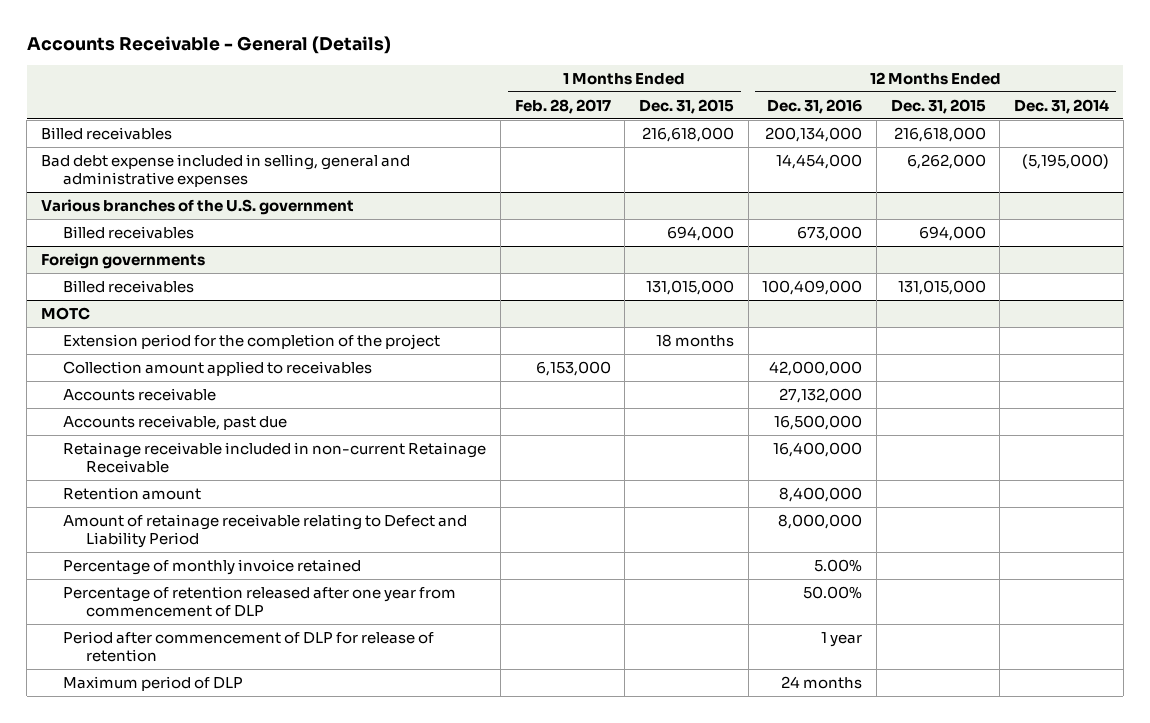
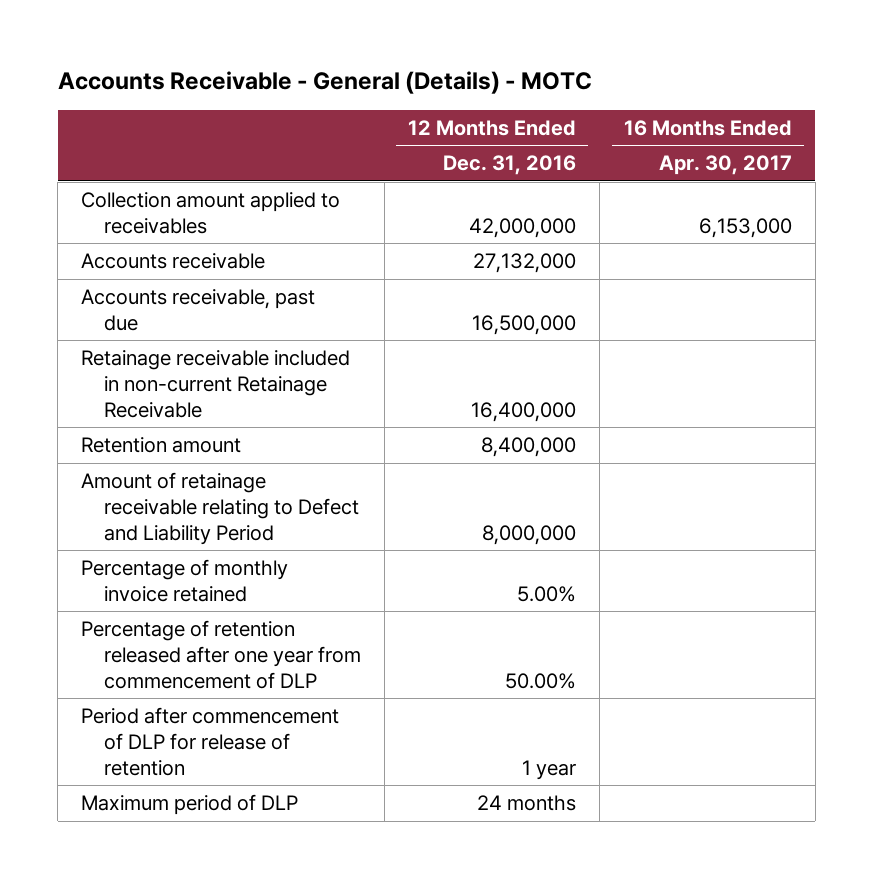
- Accounts Receivable - General (Details)
+ Accounts Receivable - General (Details) - MOTC
- | 1 Months Ended Feb. 28, 2017 | 1 Months Ended Dec. 31, 2015 | 12 Months Ended Dec. 31, 2016 | 12 Months Ended Dec. 31, 2015 | 12 Months Ended Dec. 31, 2014
+ | 12 Months Ended Dec. 31, 2016 | 16 Months Ended Apr. 30, 2017
- Billed receivables | | 216,618,000 | 200,134,000 | 216,618,000 |
- Bad debt expense included in selling, general and administrative expenses | | | 14,454,000 | 6,262,000 | (5,195,000)
- Various branches of the U.S. government
- Billed receivables | | 694,000 | 673,000 | 694,000 |
- Foreign governments
- Billed receivables | | 131,015,000 | 100,409,000 | 131,015,000 |
- MOTC
- Extension period for the completion of the project | | 18 months | | |

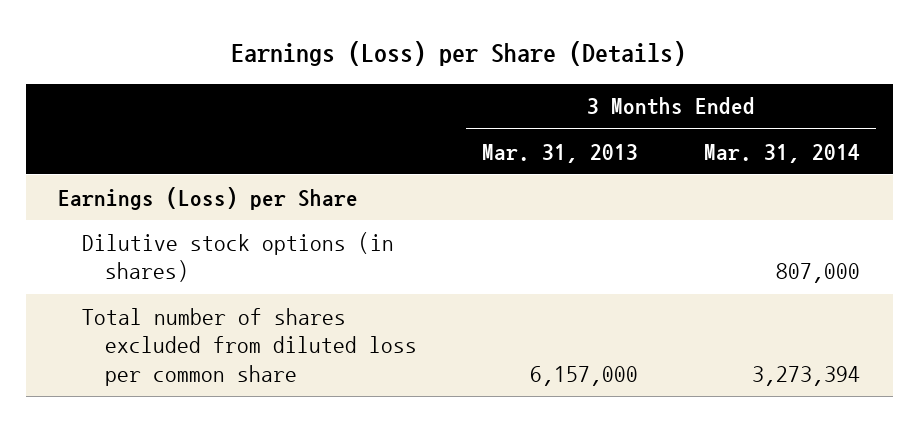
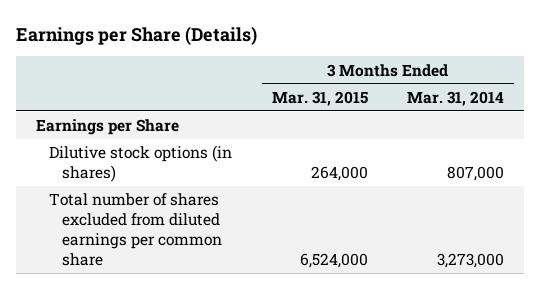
- Earnings (Loss) per Share (Details)
+ Earnings per Share (Details)
- | 3 Months Ended Mar. 31, 2013 | 3 Months Ended Mar. 31, 2014
+ | 3 Months Ended Mar. 31, 2015 | 3 Months Ended Mar. 31, 2014
- Earnings (Loss) per Share
+ Earnings per Share
- Total number of shares excluded from diluted loss per common share | 6,157,000 | 3,273,394
+ Total number of shares excluded from diluted earnings per common share | 6,524,000 | 3,273,000

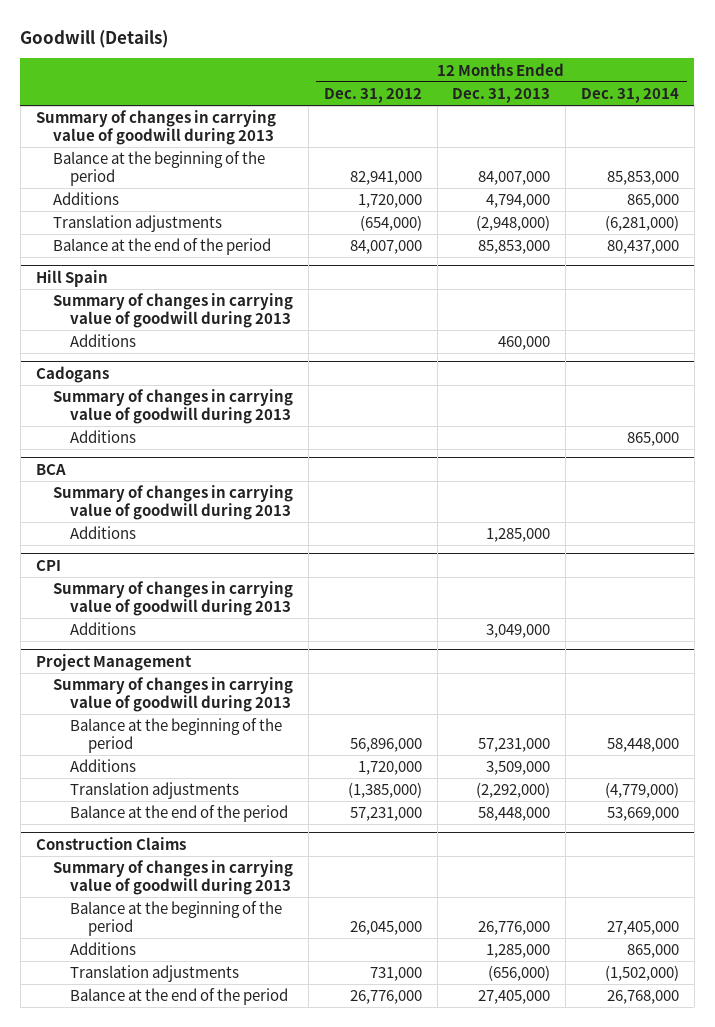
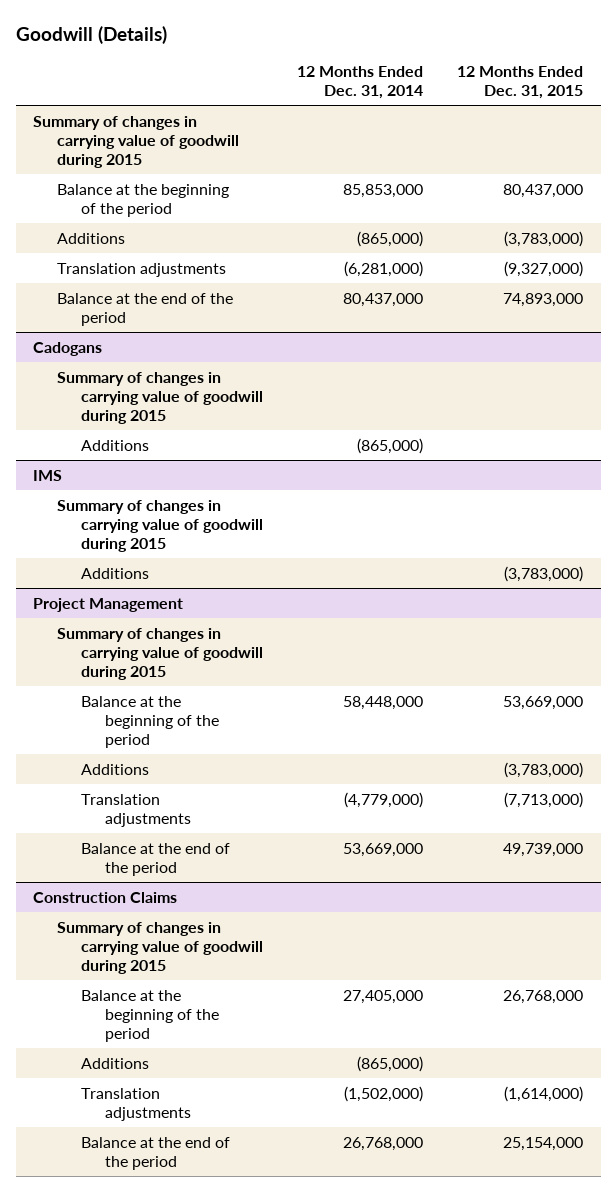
- | 12 Months Ended Dec. 31, 2012 | 12 Months Ended Dec. 31, 2013 | 12 Months Ended Dec. 31, 2014
+ | 12 Months Ended Dec. 31, 2014 | 12 Months Ended Dec. 31, 2015
- Summary of changes in carrying value of goodwill during 2013
+ Summary of changes in carrying value of goodwill during 2015
- Additions | 1,720,000 | 4,794,000 | 865,000
+ Additions | (865,000) | (3,783,000)
- Hill Spain
- Summary of changes in carrying value of goodwill during 2013
- Additions | | 460,000 |
@ Cadogans
- Summary of changes in carrying value of goodwill during 2013
- Additions | | | 865,000
- BCA
- Summary of changes in carrying value of goodwill during 2013
- Additions | | 1,285,000 |
- CPI
- Summary of changes in carrying value of goodwill during 2013
@ Cadogans
+ Summary of changes in carrying value of goodwill during 2015
+ Additions | (865,000) |
+ IMS
+ Summary of changes in carrying value of goodwill during 2015
@ Project Management
- Summary of changes in carrying value of goodwill during 2013
+ Summary of changes in carrying value of goodwill during 2015
@ Construction Claims
- Summary of changes in carrying value of goodwill during 2013
+ Summary of changes in carrying value of goodwill during 2015
- Additions | | 1,285,000 | 865,000
+ Additions | (865,000) |

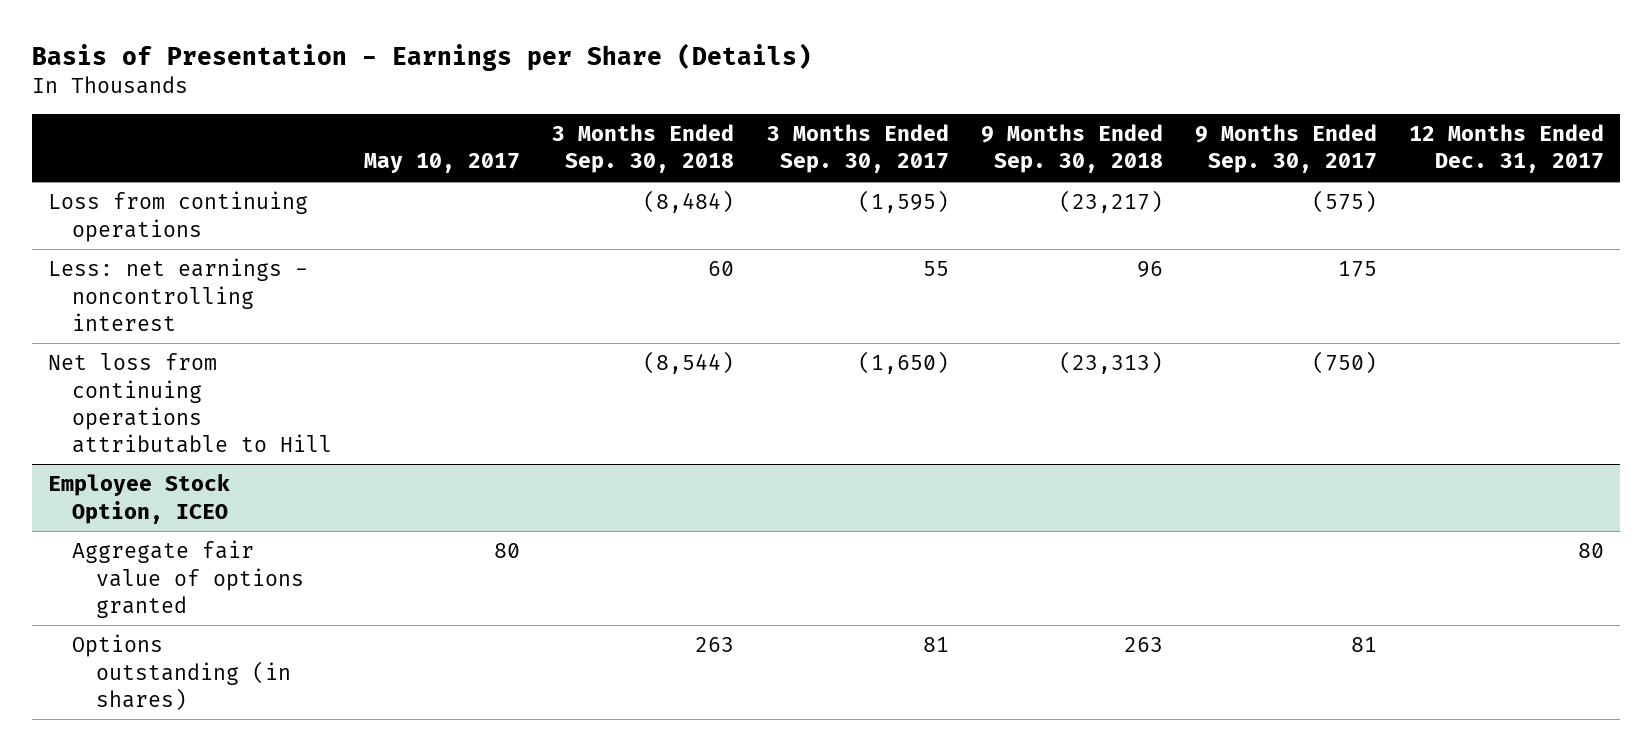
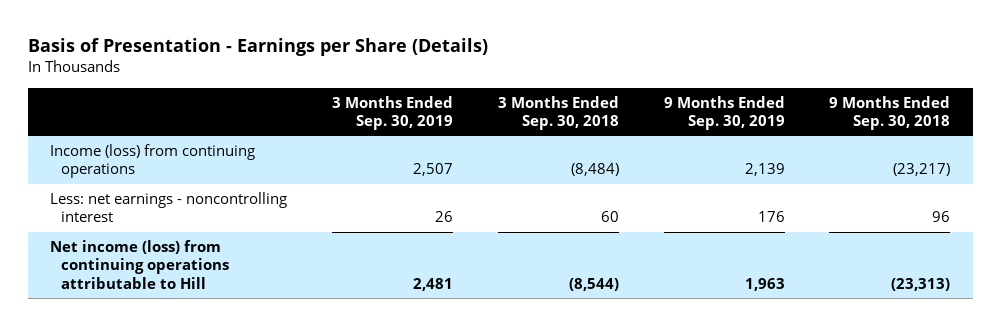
- | May 10, 2017 | 3 Months Ended Sep. 30, 2018 | 3 Months Ended Sep. 30, 2017 | 9 Months Ended Sep. 30, 2018 | 9 Months Ended Sep. 30, 2017 | 12 Months Ended Dec. 31, 2017
+ | 3 Months Ended Sep. 30, 2019 | 3 Months Ended Sep. 30, 2018 | 9 Months Ended Sep. 30, 2019 | 9 Months Ended Sep. 30, 2018
- Loss from continuing operations | | (8,484) | (1,595) | (23,217) | (575) |
+ Income (loss) from continuing operations | 2,507 | (8,484) | 2,139 | (23,217)
- Net loss from continuing operations attributable to Hill | | (8,544) | (1,650) | (23,313) | (750) |
- Employee Stock Option, ICEO
- Aggregate fair value of options granted | 80 | | | | | 80
- Options outstanding (in shares) | | 263 | 81 | 263 | 81 |
+ Net income (loss) from continuing operations attributable to Hill | 2,481 | (8,544) | 1,963 | (23,313)

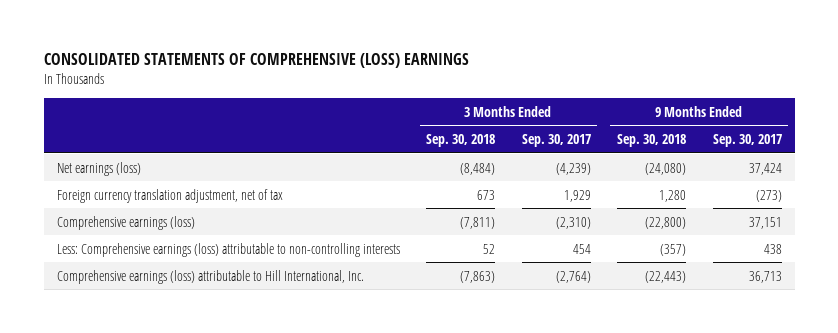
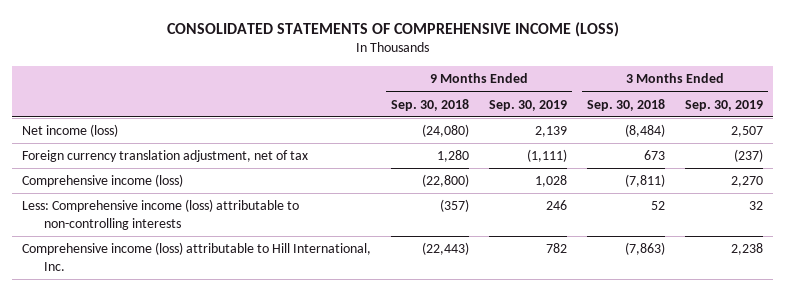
- CONSOLIDATED STATEMENTS OF COMPREHENSIVE (LOSS) EARNINGS
+ CONSOLIDATED STATEMENTS OF COMPREHENSIVE INCOME (LOSS)
- | 3 Months Ended Sep. 30, 2018 | 3 Months Ended Sep. 30, 2017 | 9 Months Ended Sep. 30, 2018 | 9 Months Ended Sep. 30, 2017
+ | 9 Months Ended Sep. 30, 2018 | 9 Months Ended Sep. 30, 2019 | 3 Months Ended Sep. 30, 2018 | 3 Months Ended Sep. 30, 2019
- Net earnings (loss) | (8,484) | (4,239) | (24,080) | 37,424
+ Net income (loss) | (24,080) | 2,139 | (8,484) | 2,507
- Comprehensive earnings (loss) | (7,811) | (2,310) | (22,800) | 37,151
- Less: Comprehensive earnings (loss) attributable to non-controlling interests | 52 | 454 | (357) | 438
- Comprehensive earnings (loss) attributable to Hill International, Inc. | (7,863) | (2,764) | (22,443) | 36,713
+ Comprehensive income (loss) | (22,800) | 1,028 | (7,811) | 2,270
+ Less: Comprehensive income (loss) attributable to non-controlling interests | (357) | 246 | 52 | 32
+ Comprehensive income (loss) attributable to Hill International, Inc. | (22,443) | 782 | (7,863) | 2,238

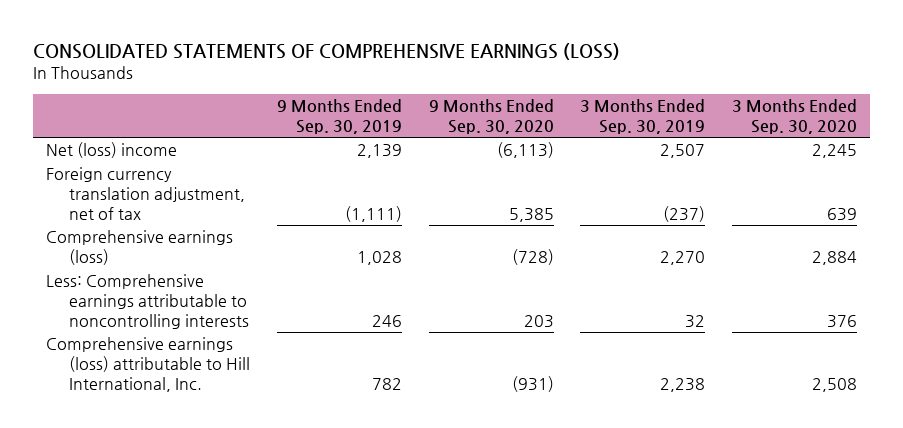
- CONSOLIDATED STATEMENTS OF COMPREHENSIVE INCOME (LOSS)
+ CONSOLIDATED STATEMENTS OF COMPREHENSIVE EARNINGS (LOSS)
- | 9 Months Ended Sep. 30, 2018 | 9 Months Ended Sep. 30, 2019 | 3 Months Ended Sep. 30, 2018 | 3 Months Ended Sep. 30, 2019
+ | 9 Months Ended Sep. 30, 2019 | 9 Months Ended Sep. 30, 2020 | 3 Months Ended Sep. 30, 2019 | 3 Months Ended Sep. 30, 2020
- Net income (loss) | (24,080) | 2,139 | (8,484) | 2,507
+ Net (loss) income | 2,139 | (6,113) | 2,507 | 2,245
- Comprehensive income (loss) | (22,800) | 1,028 | (7,811) | 2,270
- Less: Comprehensive income (loss) attributable to non-controlling interests | (357) | 246 | 52 | 32
- Comprehensive income (loss) attributable to Hill International, Inc. | (22,443) | 782 | (7,863) | 2,238
+ Comprehensive earnings (loss) | 1,028 | (728) | 2,270 | 2,884
+ Less: Comprehensive earnings attributable to noncontrolling interests | 246 | 203 | 32 | 376
+ Comprehensive earnings (loss) attributable to Hill International, Inc. | 782 | (931) | 2,238 | 2,508

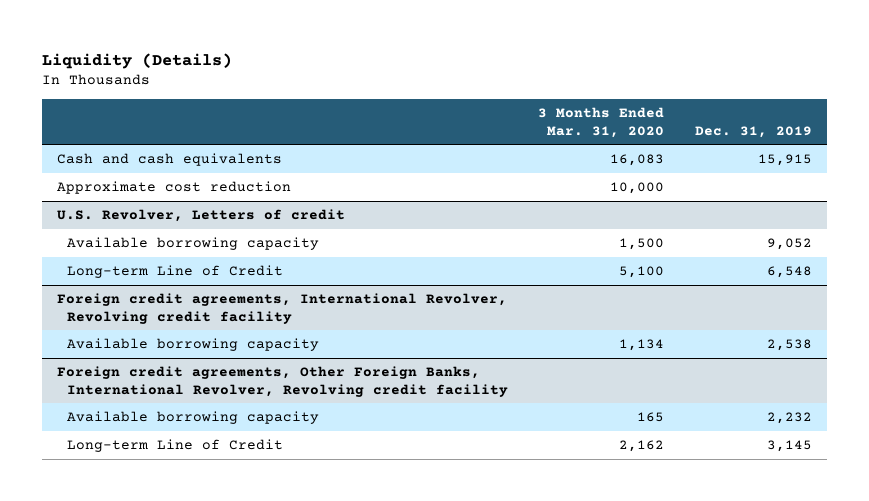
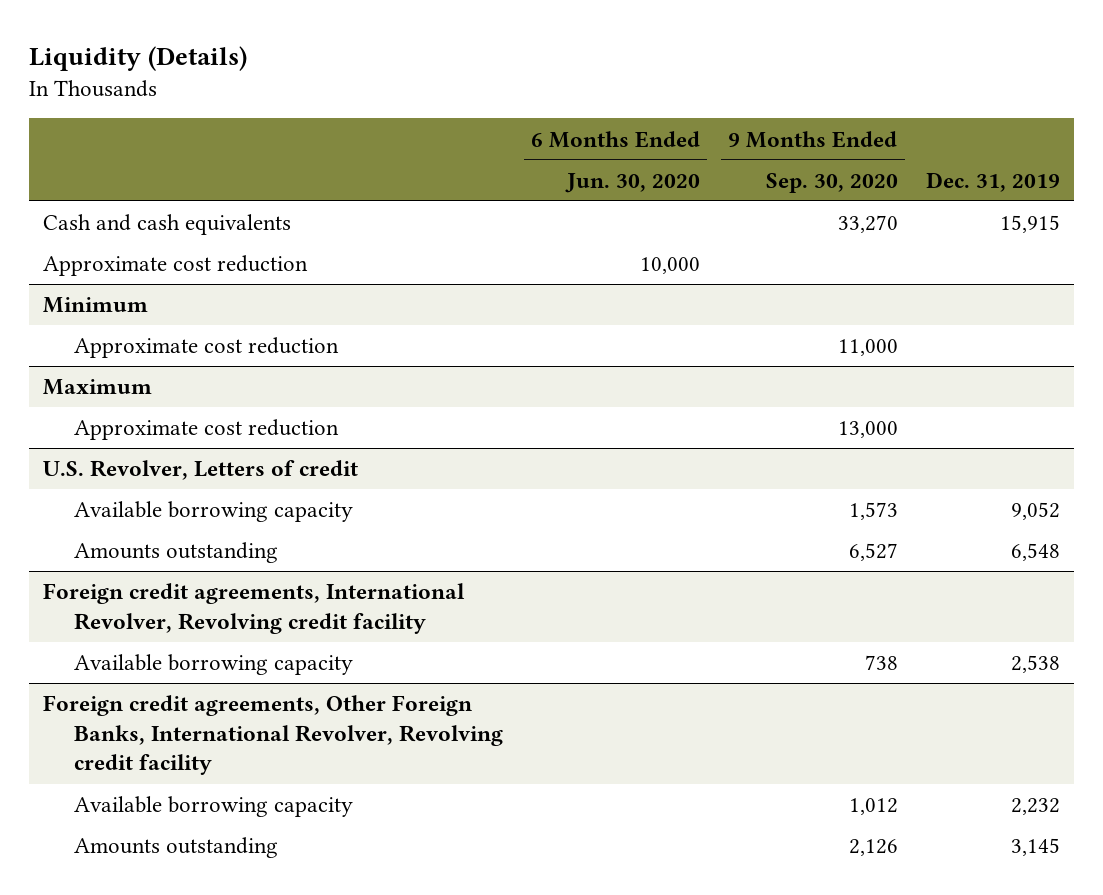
- | 3 Months Ended Mar. 31, 2020 | Dec. 31, 2019
+ | 6 Months Ended Jun. 30, 2020 | 9 Months Ended Sep. 30, 2020 | Dec. 31, 2019
+ Minimum
+ Approximate cost reduction | | 11,000 |
+ Maximum
+ Approximate cost reduction | | 13,000 |
@ U.S. Revolver, Letters of credit
- Long-term Line of Credit | 5,100 | 6,548
+ Amounts outstanding | | 6,527 | 6,548
@ Foreign credit agreements, Other Foreign Banks, International Revolver, Revolving credit facility
- Long-term Line of Credit | 2,162 | 3,145
+ Amounts outstanding | | 2,126 | 3,145

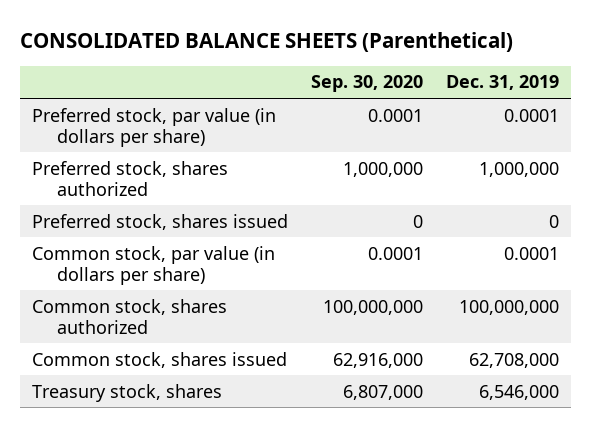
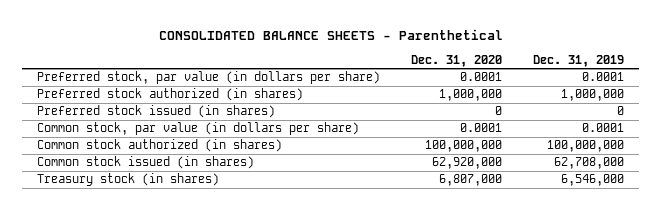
- CONSOLIDATED BALANCE SHEETS (Parenthetical)
+ CONSOLIDATED BALANCE SHEETS - Parenthetical
- | Sep. 30, 2020 | Dec. 31, 2019
+ | Dec. 31, 2020 | Dec. 31, 2019
- Preferred stock, shares authorized | 1,000,000 | 1,000,000
- Preferred stock, shares issued | 0 | 0
+ Preferred stock authorized (in shares) | 1,000,000 | 1,000,000
+ Preferred stock issued (in shares) | 0 | 0
- Common stock, shares authorized | 100,000,000 | 100,000,000
- Common stock, shares issued | 62,916,000 | 62,708,000
- Treasury stock, shares | 6,807,000 | 6,546,000
+ Common stock authorized (in shares) | 100,000,000 | 100,000,000
+ Common stock issued (in shares) | 62,920,000 | 62,708,000
+ Treasury stock (in shares) | 6,807,000 | 6,546,000

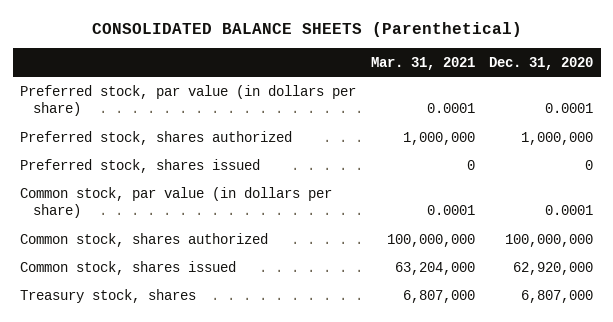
- CONSOLIDATED BALANCE SHEETS - Parenthetical
+ CONSOLIDATED BALANCE SHEETS (Parenthetical)
- | Dec. 31, 2020 | Dec. 31, 2019
+ | Mar. 31, 2021 | Dec. 31, 2020
- Preferred stock authorized (in shares) | 1,000,000 | 1,000,000
- Preferred stock issued (in shares) | 0 | 0
+ Preferred stock, shares authorized | 1,000,000 | 1,000,000
+ Preferred stock, shares issued | 0 | 0
- Common stock authorized (in shares) | 100,000,000 | 100,000,000
- Common stock issued (in shares) | 62,920,000 | 62,708,000
- Treasury stock (in shares) | 6,807,000 | 6,546,000
+ Common stock, shares authorized | 100,000,000 | 100,000,000
+ Common stock, shares issued | 63,204,000 | 62,920,000
+ Treasury stock, shares | 6,807,000 | 6,807,000

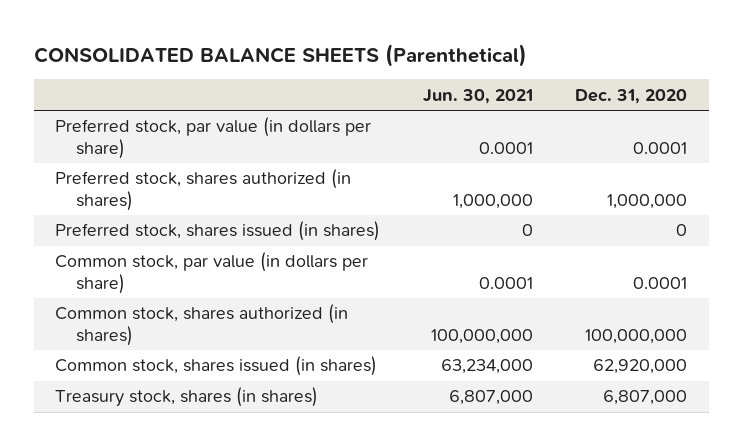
- | Mar. 31, 2021 | Dec. 31, 2020
+ | Jun. 30, 2021 | Dec. 31, 2020
- Preferred stock, shares authorized | 1,000,000 | 1,000,000
- Preferred stock, shares issued | 0 | 0
+ Preferred stock, shares authorized (in shares) | 1,000,000 | 1,000,000
+ Preferred stock, shares issued (in shares) | 0 | 0
- Common stock, shares authorized | 100,000,000 | 100,000,000
- Common stock, shares issued | 63,204,000 | 62,920,000
- Treasury stock, shares | 6,807,000 | 6,807,000
+ Common stock, shares authorized (in shares) | 100,000,000 | 100,000,000
+ Common stock, shares issued (in shares) | 63,234,000 | 62,920,000
+ Treasury stock, shares (in shares) | 6,807,000 | 6,807,000

